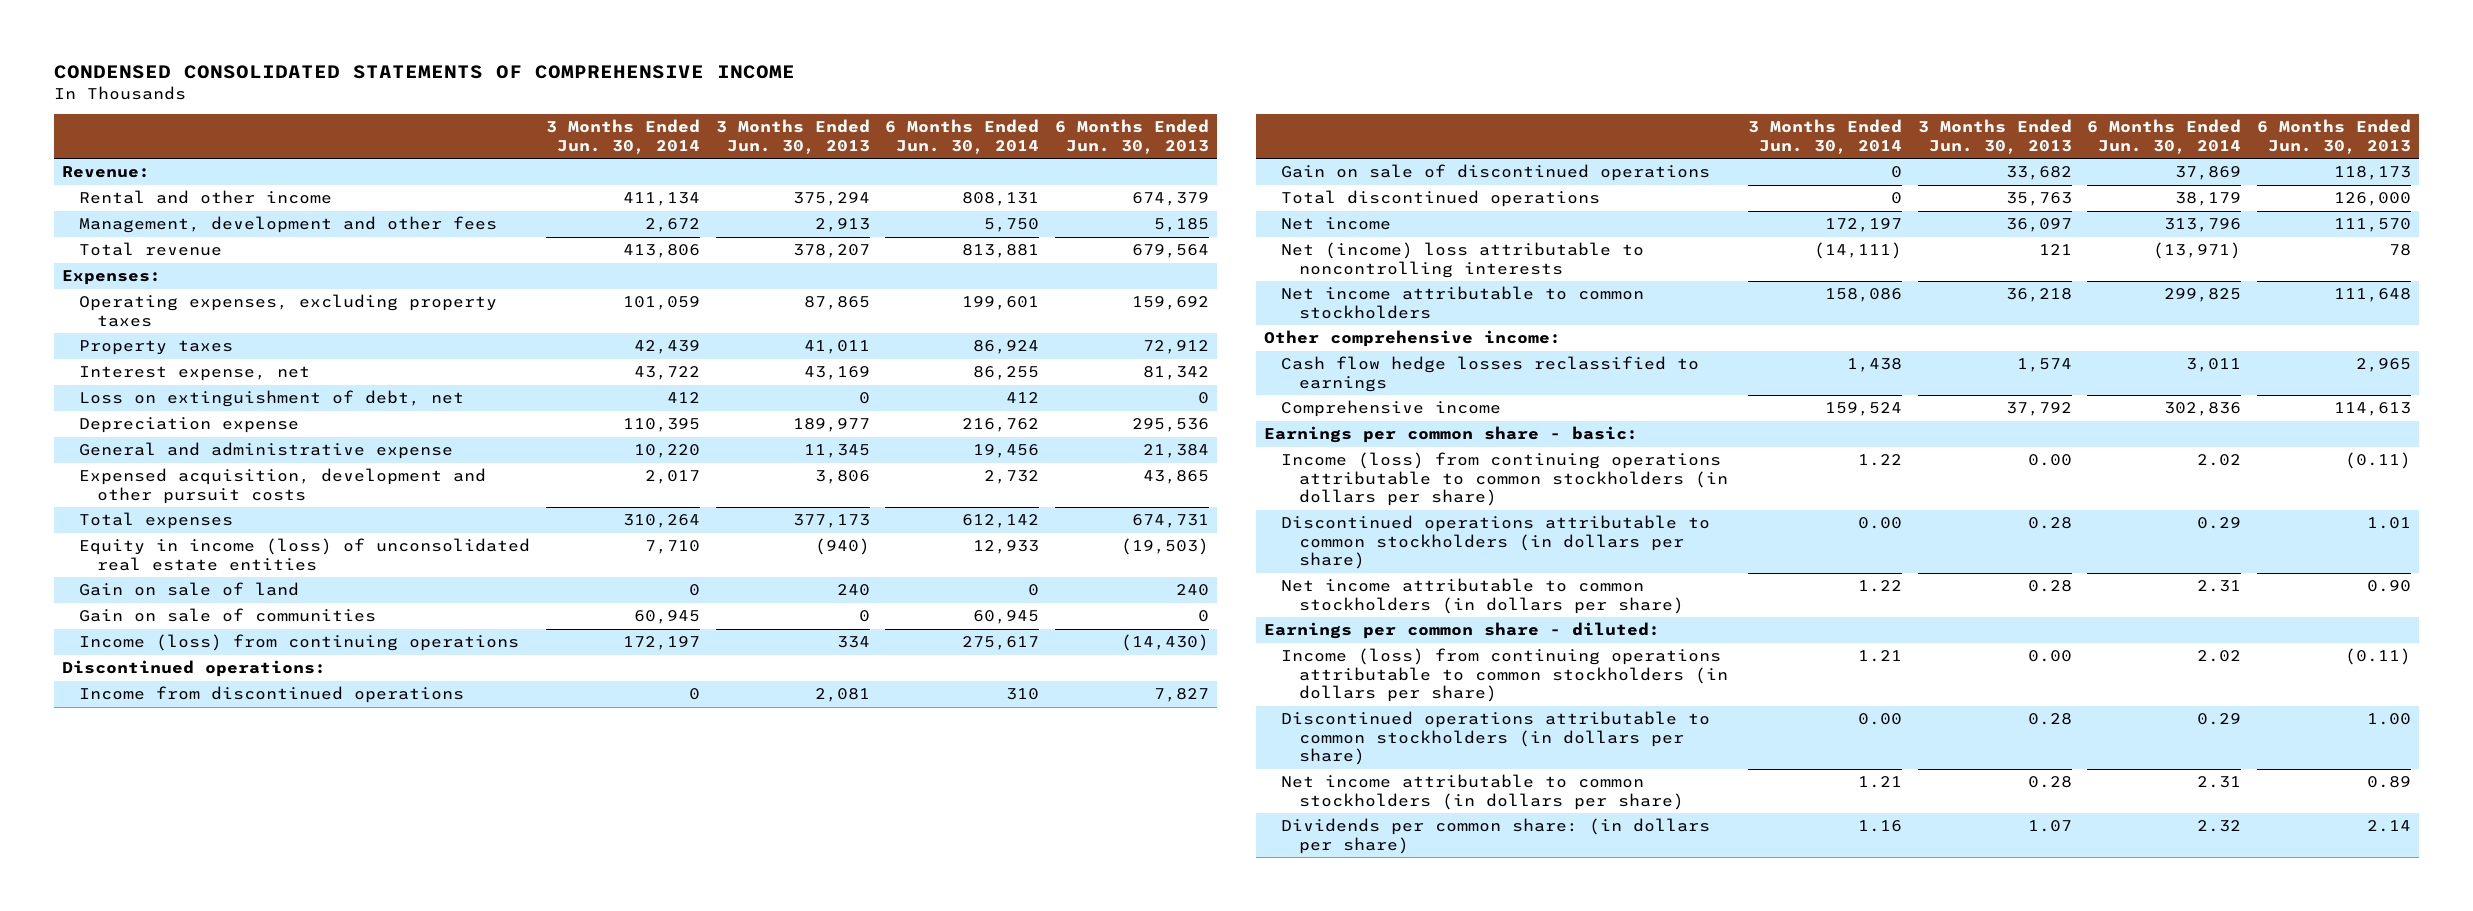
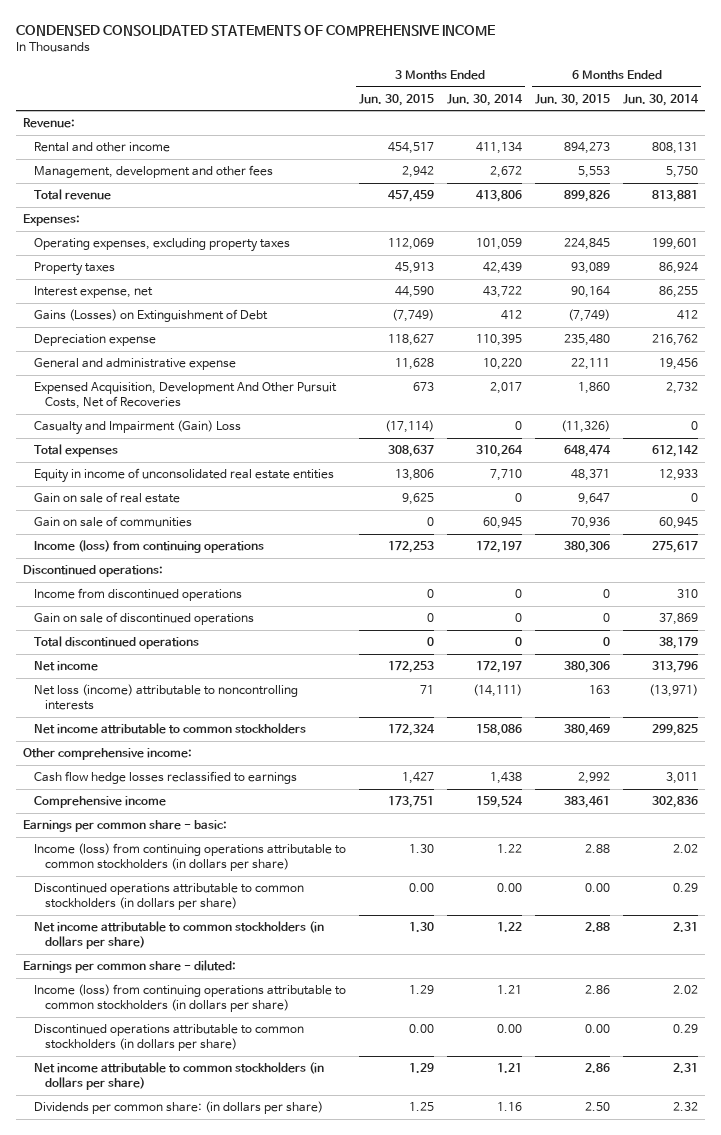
- | 3 Months Ended Jun. 30, 2014 | 3 Months Ended Jun. 30, 2013 | 6 Months Ended Jun. 30, 2014 | 6 Months Ended Jun. 30, 2013
+ | 3 Months Ended Jun. 30, 2015 | 3 Months Ended Jun. 30, 2014 | 6 Months Ended Jun. 30, 2015 | 6 Months Ended Jun. 30, 2014
- Loss on extinguishment of debt, net | 412 | 0 | 412 | 0
+ Gains (Losses) on Extinguishment of Debt | (7,749) | 412 | (7,749) | 412
- Expensed acquisition, development and other pursuit costs | 2,017 | 3,806 | 2,732 | 43,865
+ Expensed Acquisition, Development And Other Pursuit Costs, Net of Recoveries | 673 | 2,017 | 1,860 | 2,732
+ Casualty and Impairment (Gain) Loss | (17,114) | 0 | (11,326) | 0
- Equity in income (loss) of unconsolidated real estate entities | 7,710 | (940) | 12,933 | (19,503)
- Gain on sale of land | 0 | 240 | 0 | 240
+ Equity in income of unconsolidated real estate entities | 13,806 | 7,710 | 48,371 | 12,933
+ Gain on sale of real estate | 9,625 | 0 | 9,647 | 0
- Net (income) loss attributable to noncontrolling interests | (14,111) | 121 | (13,971) | 78
+ Net loss (income) attributable to noncontrolling interests | 71 | (14,111) | 163 | (13,971)

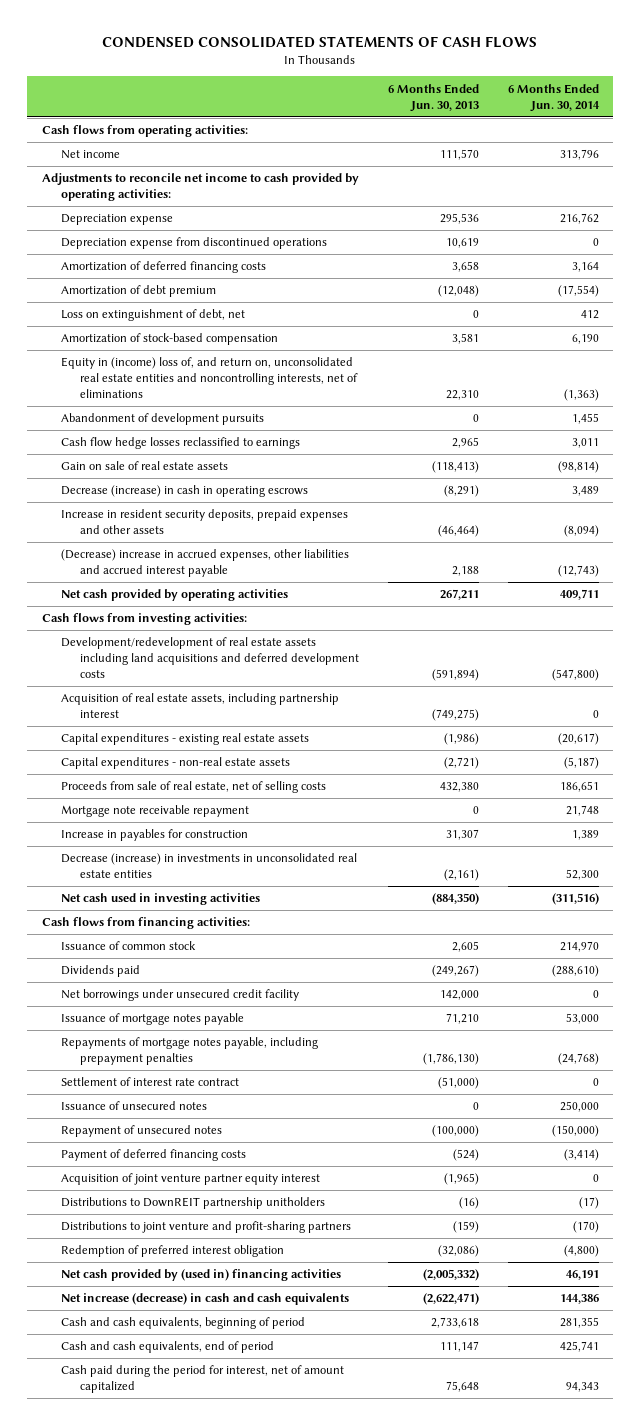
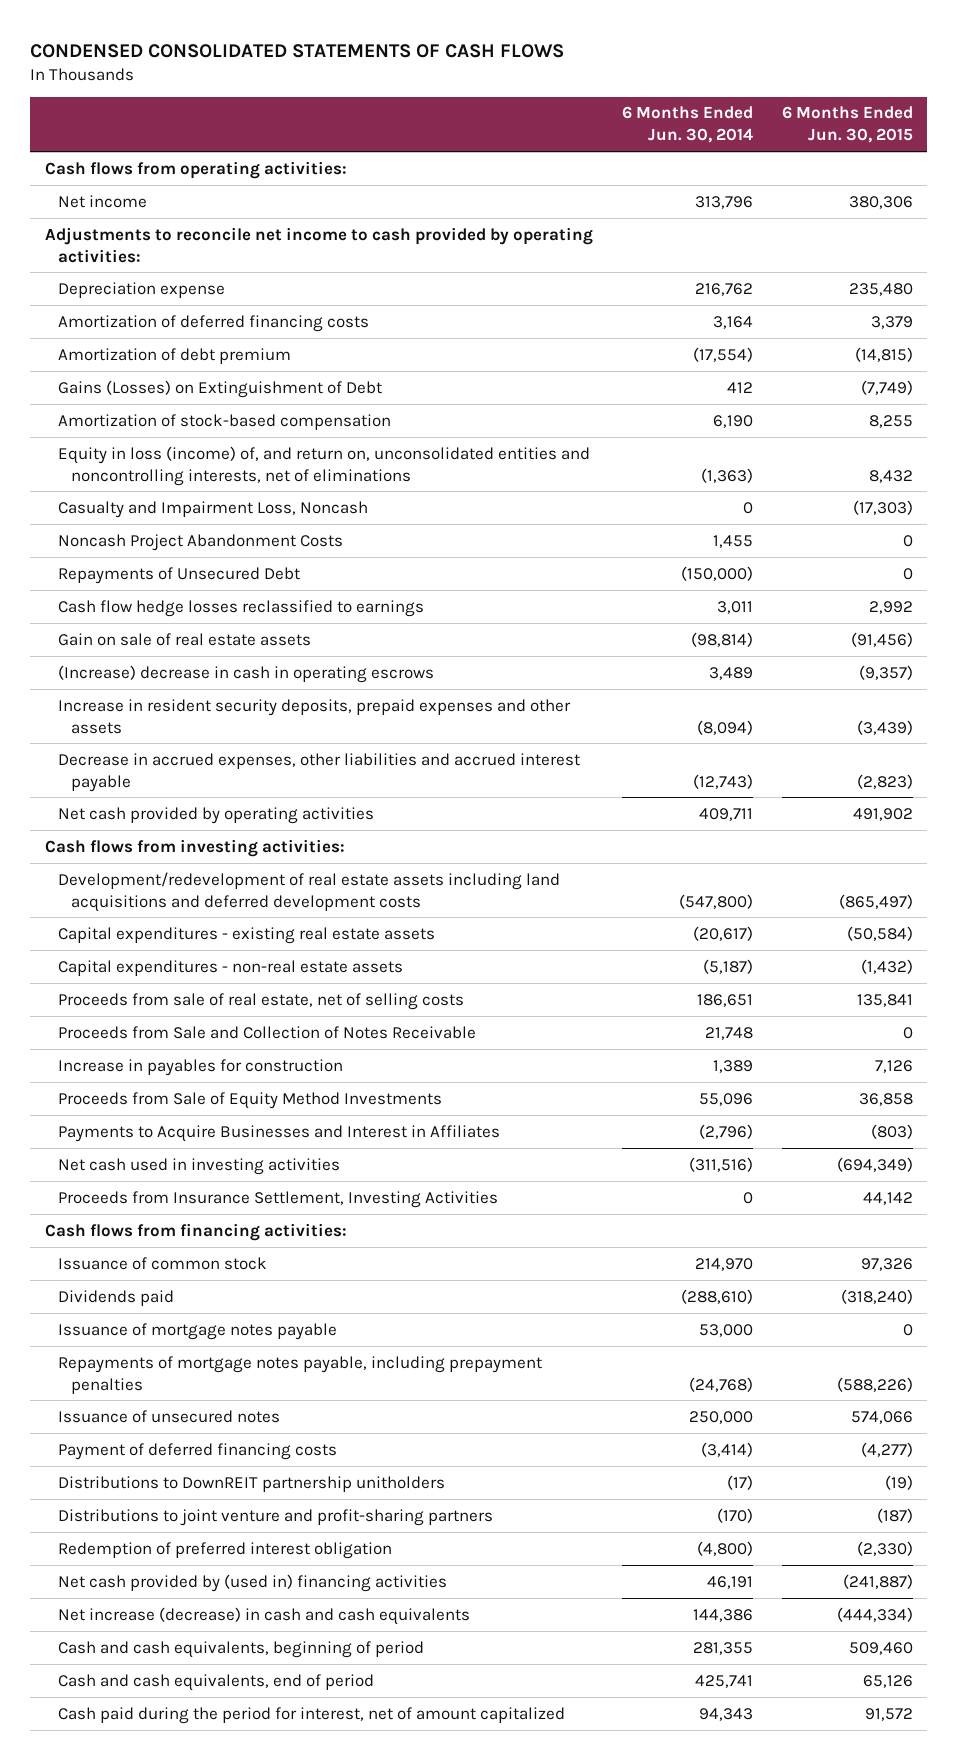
- | 6 Months Ended Jun. 30, 2013 | 6 Months Ended Jun. 30, 2014
+ | 6 Months Ended Jun. 30, 2014 | 6 Months Ended Jun. 30, 2015
- Depreciation expense from discontinued operations | 10,619 | 0
- Loss on extinguishment of debt, net | 0 | 412
+ Gains (Losses) on Extinguishment of Debt | 412 | (7,749)
- Equity in (income) loss of, and return on, unconsolidated real estate entities and noncontrolling interests, net of eliminations | 22,310 | (1,363)
- Abandonment of development pursuits | 0 | 1,455
+ Equity in loss (income) of, and return on, unconsolidated entities and noncontrolling interests, net of eliminations | (1,363) | 8,432
+ Casualty and Impairment Loss, Noncash | 0 | (17,303)
+ Noncash Project Abandonment Costs | 1,455 | 0
+ Repayments of Unsecured Debt | (150,000) | 0
- Decrease (increase) in cash in operating escrows | (8,291) | 3,489
+ (Increase) decrease in cash in operating escrows | 3,489 | (9,357)
- (Decrease) increase in accrued expenses, other liabilities and accrued interest payable | 2,188 | (12,743)
+ Decrease in accrued expenses, other liabilities and accrued interest payable | (12,743) | (2,823)
- Acquisition of real estate assets, including partnership interest | (749,275) | 0
- Mortgage note receivable repayment | 0 | 21,748
+ Proceeds from Sale and Collection of Notes Receivable | 21,748 | 0
- Decrease (increase) in investments in unconsolidated real estate entities | (2,161) | 52,300
+ Proceeds from Sale of Equity Method Investments | 55,096 | 36,858
+ Payments to Acquire Businesses and Interest in Affiliates | (2,796) | (803)
+ Proceeds from Insurance Settlement, Investing Activities | 0 | 44,142
- Net borrowings under unsecured credit facility | 142,000 | 0
- Settlement of interest rate contract | (51,000) | 0
- Repayment of unsecured notes | (100,000) | (150,000)
- Acquisition of joint venture partner equity interest | (1,965) | 0

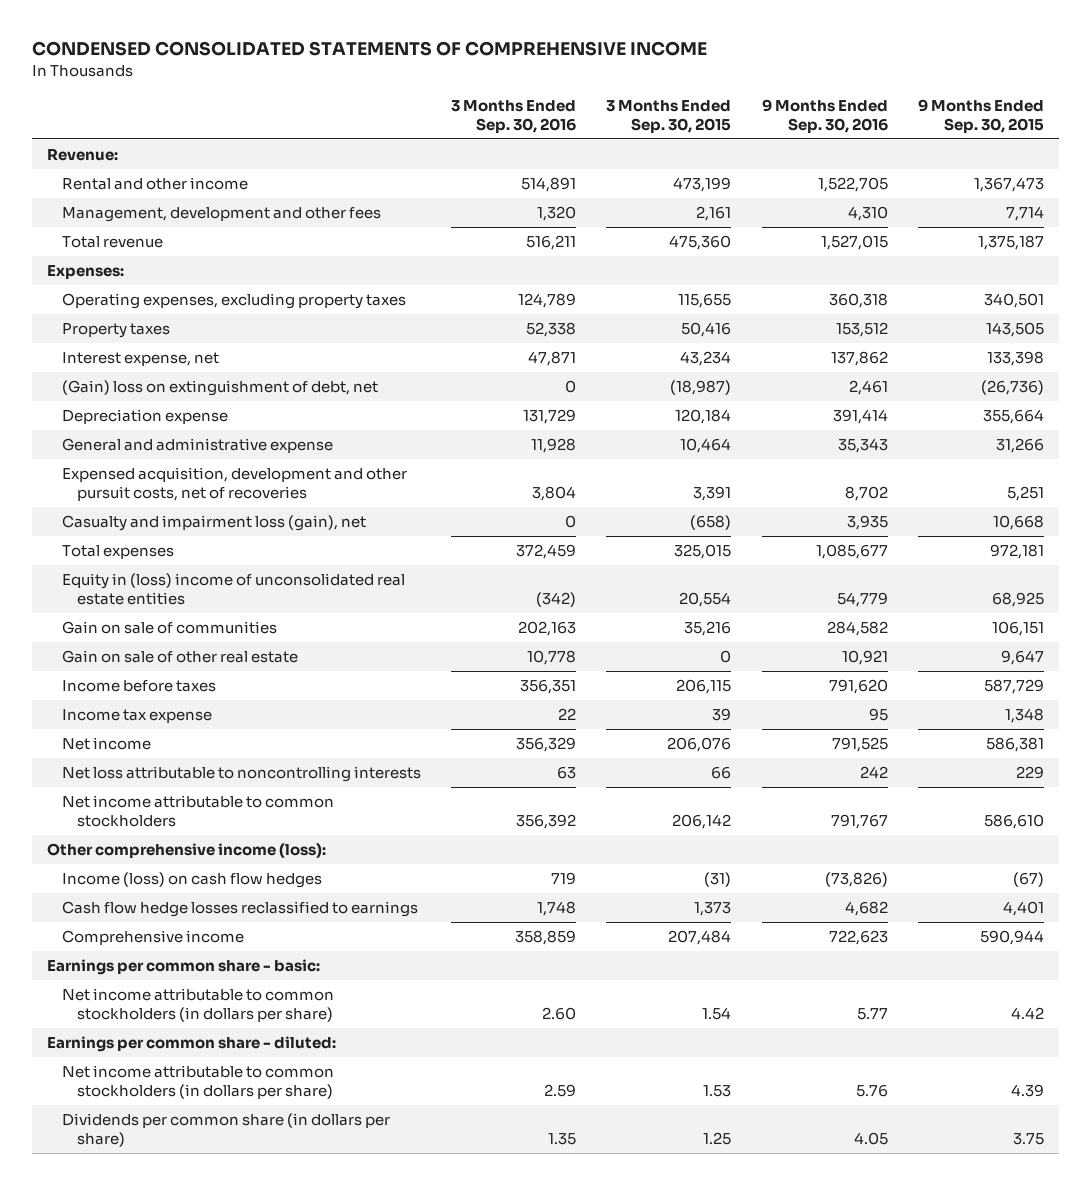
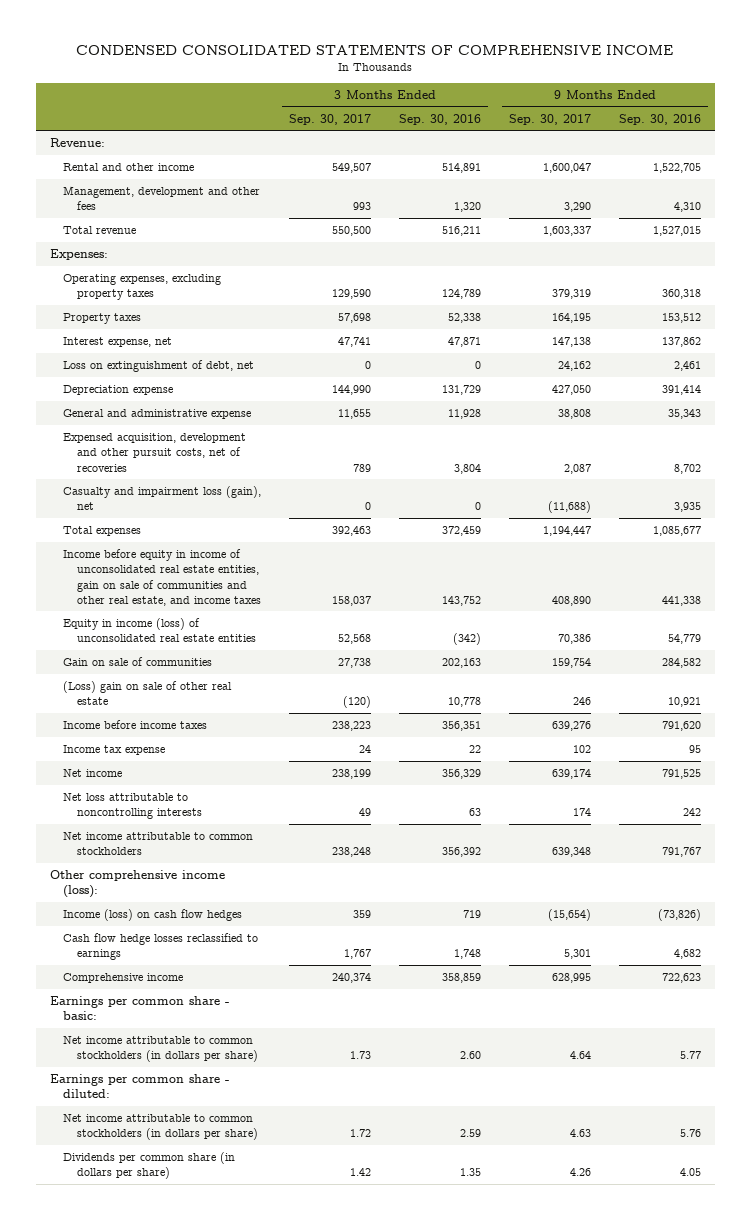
- | 3 Months Ended Sep. 30, 2016 | 3 Months Ended Sep. 30, 2015 | 9 Months Ended Sep. 30, 2016 | 9 Months Ended Sep. 30, 2015
+ | 3 Months Ended Sep. 30, 2017 | 3 Months Ended Sep. 30, 2016 | 9 Months Ended Sep. 30, 2017 | 9 Months Ended Sep. 30, 2016
- (Gain) loss on extinguishment of debt, net | 0 | (18,987) | 2,461 | (26,736)
+ Loss on extinguishment of debt, net | 0 | 0 | 24,162 | 2,461
- Equity in (loss) income of unconsolidated real estate entities | (342) | 20,554 | 54,779 | 68,925
+ Income before equity in income of unconsolidated real estate entities, gain on sale of communities and other real estate, and income taxes | 158,037 | 143,752 | 408,890 | 441,338
+ Equity in income (loss) of unconsolidated real estate entities | 52,568 | (342) | 70,386 | 54,779
- Gain on sale of other real estate | 10,778 | 0 | 10,921 | 9,647
- Income before taxes | 356,351 | 206,115 | 791,620 | 587,729
+ (Loss) gain on sale of other real estate | (120) | 10,778 | 246 | 10,921
+ Income before income taxes | 238,223 | 356,351 | 639,276 | 791,620

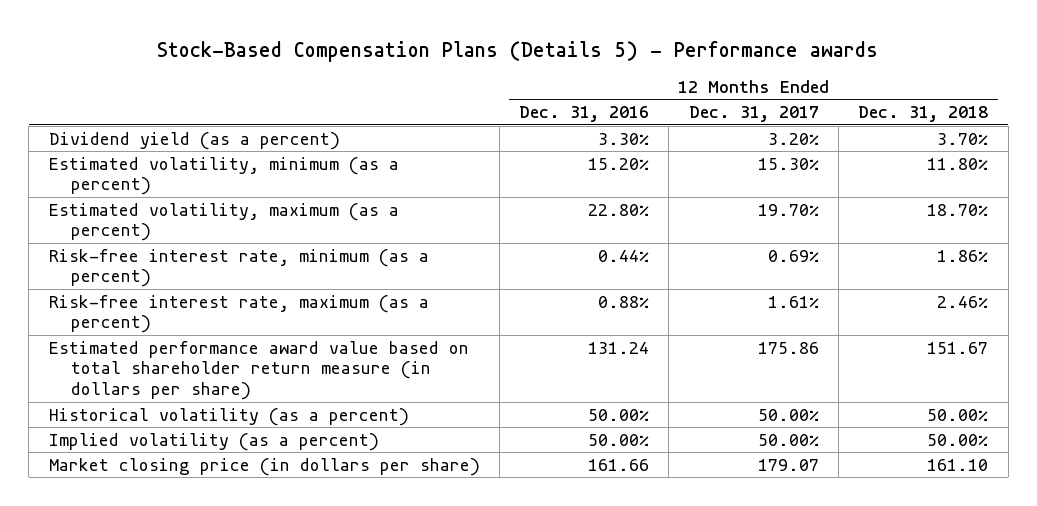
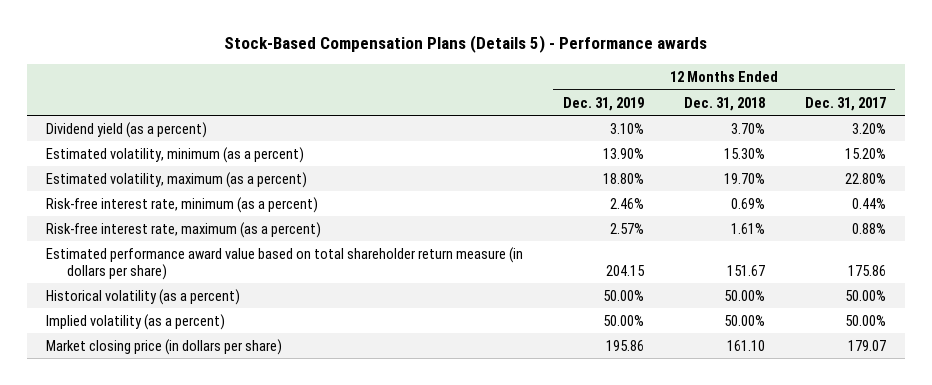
- | 12 Months Ended Dec. 31, 2016 | 12 Months Ended Dec. 31, 2017 | 12 Months Ended Dec. 31, 2018
+ | 12 Months Ended Dec. 31, 2019 | 12 Months Ended Dec. 31, 2018 | 12 Months Ended Dec. 31, 2017
- Estimated volatility, minimum (as a percent) | 15.20% | 15.30% | 11.80%
- Estimated volatility, maximum (as a percent) | 22.80% | 19.70% | 18.70%
- Risk-free interest rate, minimum (as a percent) | 0.44% | 0.69% | 1.86%
- Risk-free interest rate, maximum (as a percent) | 0.88% | 1.61% | 2.46%
+ Estimated volatility, minimum (as a percent) | 13.90% | 15.30% | 15.20%
+ Estimated volatility, maximum (as a percent) | 18.80% | 19.70% | 22.80%
+ Risk-free interest rate, minimum (as a percent) | 2.46% | 0.69% | 0.44%
+ Risk-free interest rate, maximum (as a percent) | 2.57% | 1.61% | 0.88%

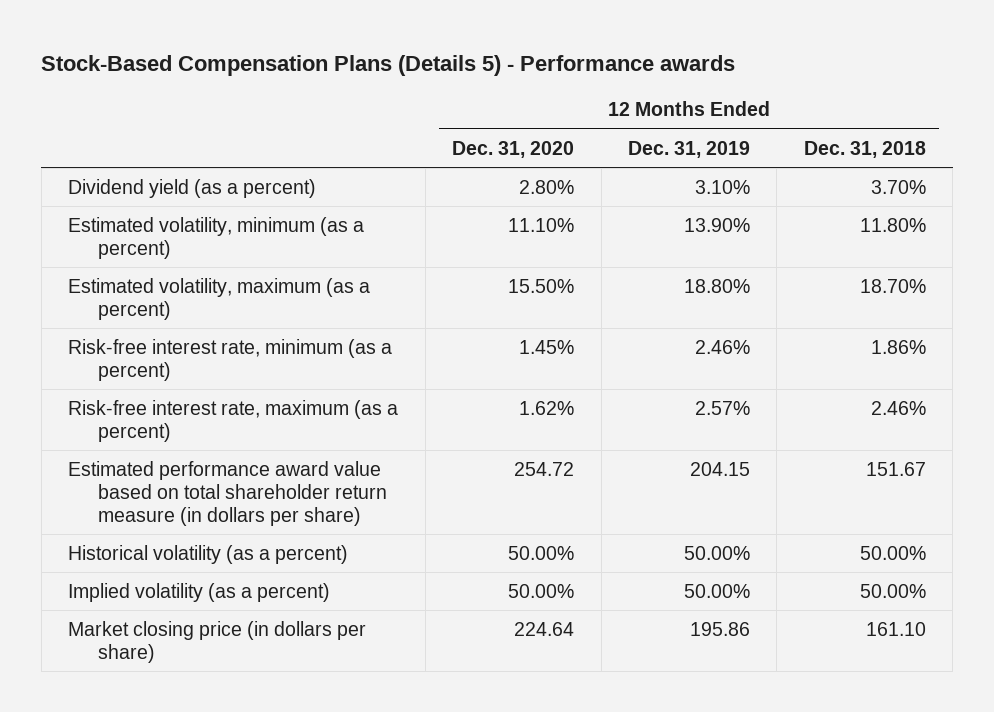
- | 12 Months Ended Dec. 31, 2019 | 12 Months Ended Dec. 31, 2018 | 12 Months Ended Dec. 31, 2017
+ | 12 Months Ended Dec. 31, 2020 | 12 Months Ended Dec. 31, 2019 | 12 Months Ended Dec. 31, 2018
- Estimated volatility, minimum (as a percent) | 13.90% | 15.30% | 15.20%
- Estimated volatility, maximum (as a percent) | 18.80% | 19.70% | 22.80%
- Risk-free interest rate, minimum (as a percent) | 2.46% | 0.69% | 0.44%
- Risk-free interest rate, maximum (as a percent) | 2.57% | 1.61% | 0.88%
+ Estimated volatility, minimum (as a percent) | 11.10% | 13.90% | 11.80%
+ Estimated volatility, maximum (as a percent) | 15.50% | 18.80% | 18.70%
+ Risk-free interest rate, minimum (as a percent) | 1.45% | 2.46% | 1.86%
+ Risk-free interest rate, maximum (as a percent) | 1.62% | 2.57% | 2.46%

